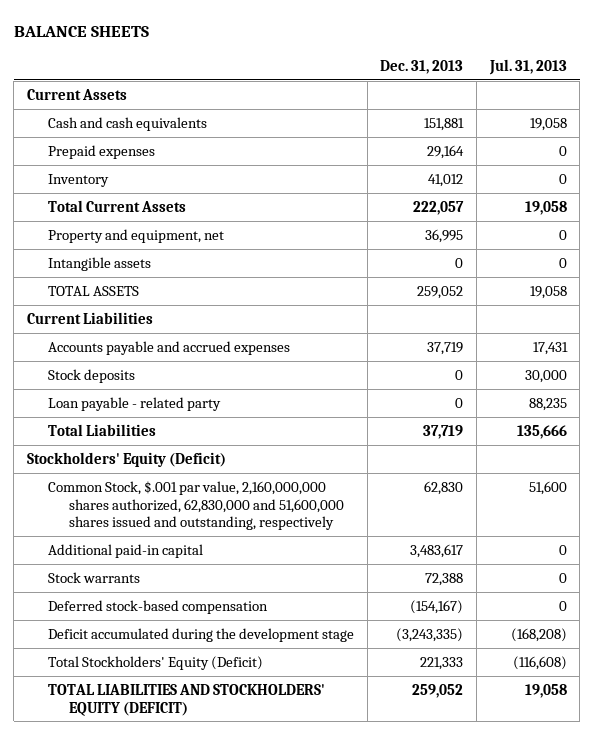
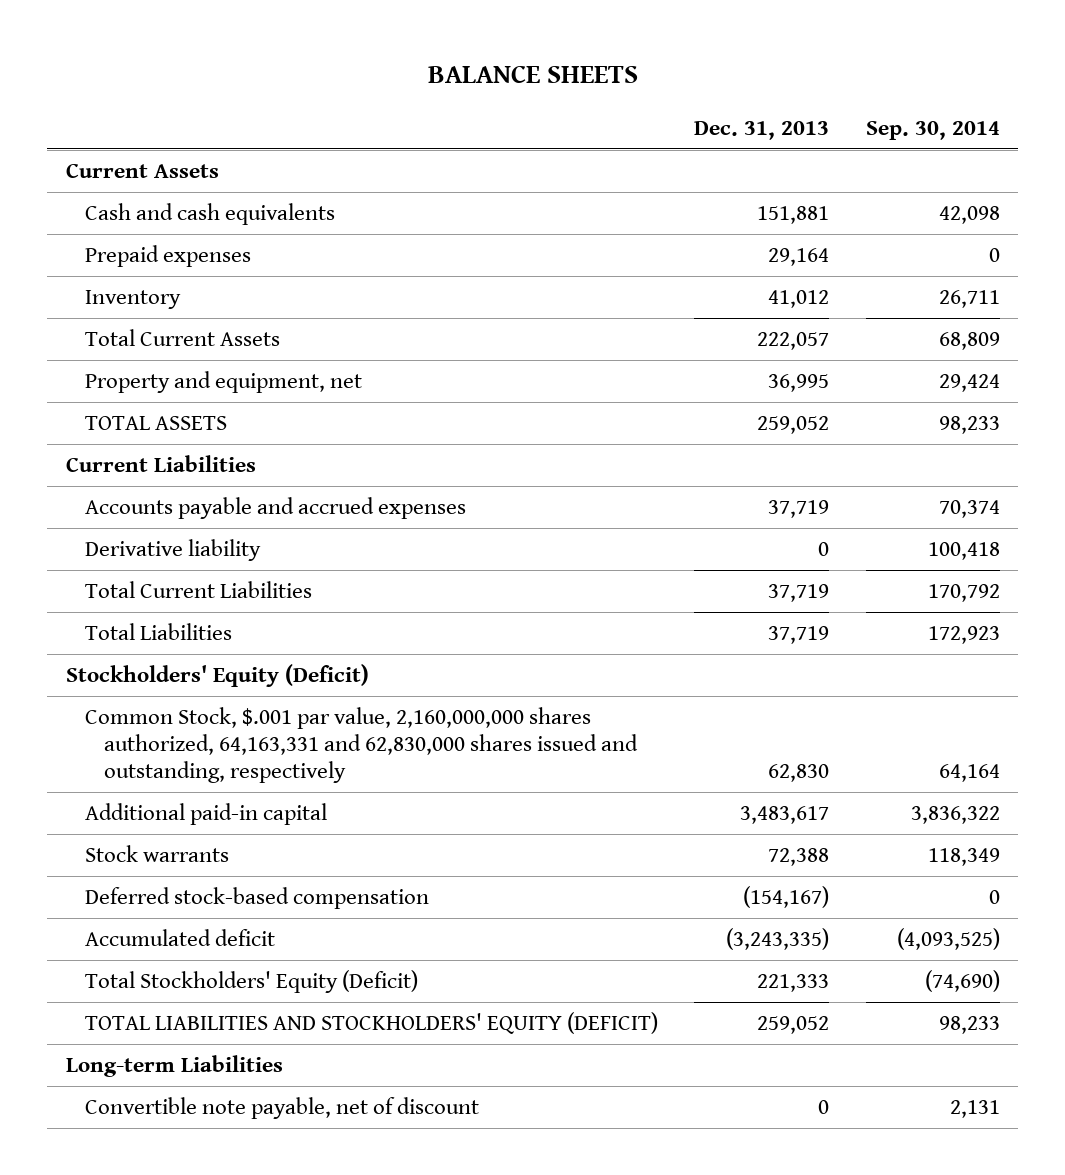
- | Dec. 31, 2013 | Jul. 31, 2013
+ | Dec. 31, 2013 | Sep. 30, 2014
- Intangible assets | 0 | 0
- Stock deposits | 0 | 30,000
- Loan payable - related party | 0 | 88,235
+ Derivative liability | 0 | 100,418
+ Total Current Liabilities | 37,719 | 170,792
- Common Stock, $.001 par value, 2,160,000,000 shares authorized, 62,830,000 and 51,600,000 shares issued and outstanding, respectively | 62,830 | 51,600
+ Common Stock, $.001 par value, 2,160,000,000 shares authorized, 64,163,331 and 62,830,000 shares issued and outstanding, respectively | 62,830 | 64,164
- Deficit accumulated during the development stage | (3,243,335) | (168,208)
+ Accumulated deficit | (3,243,335) | (4,093,525)
+ Long-term Liabilities
+ Convertible note payable, net of discount | 0 | 2,131

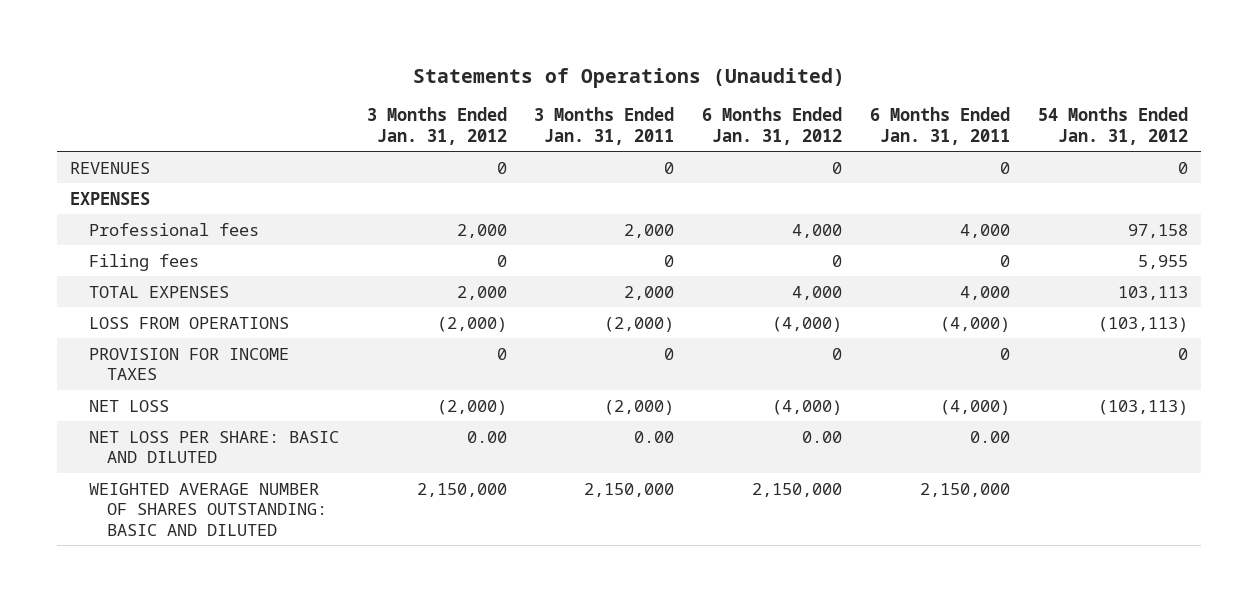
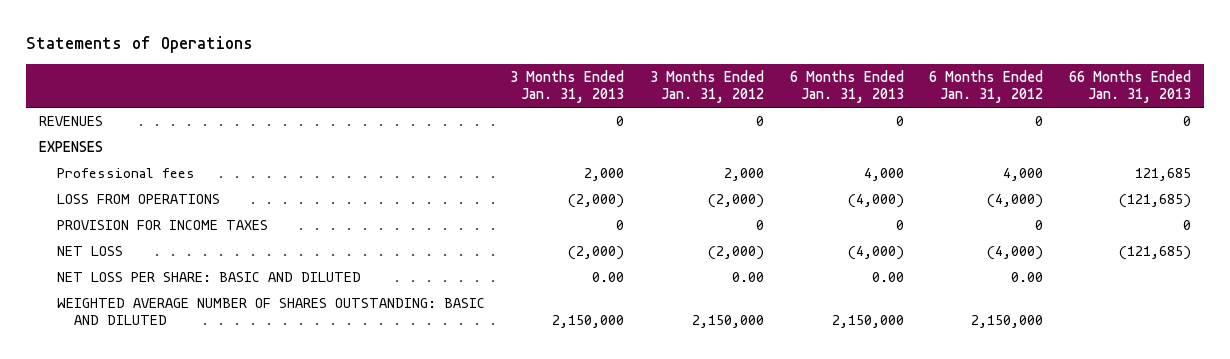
- Statements of Operations (Unaudited)
+ Statements of Operations
- | 3 Months Ended Jan. 31, 2012 | 3 Months Ended Jan. 31, 2011 | 6 Months Ended Jan. 31, 2012 | 6 Months Ended Jan. 31, 2011 | 54 Months Ended Jan. 31, 2012
+ | 3 Months Ended Jan. 31, 2013 | 3 Months Ended Jan. 31, 2012 | 6 Months Ended Jan. 31, 2013 | 6 Months Ended Jan. 31, 2012 | 66 Months Ended Jan. 31, 2013
- Filing fees | 0 | 0 | 0 | 0 | 5,955
- TOTAL EXPENSES | 2,000 | 2,000 | 4,000 | 4,000 | 103,113

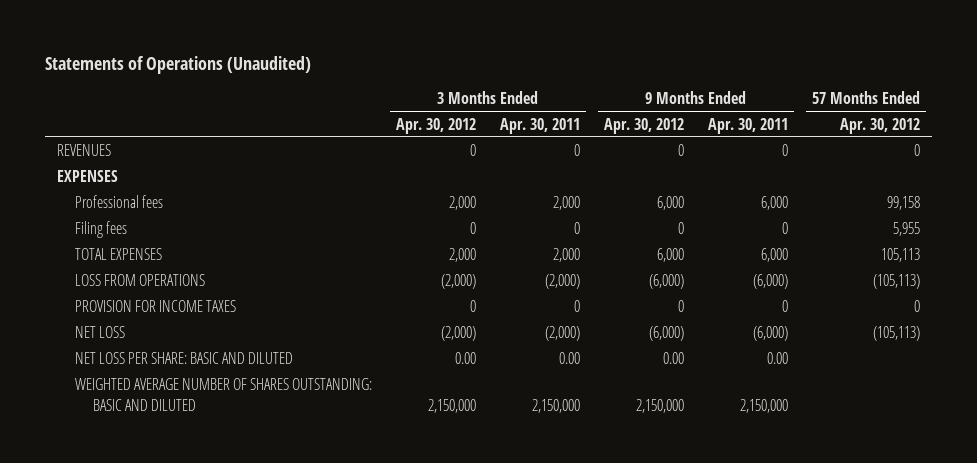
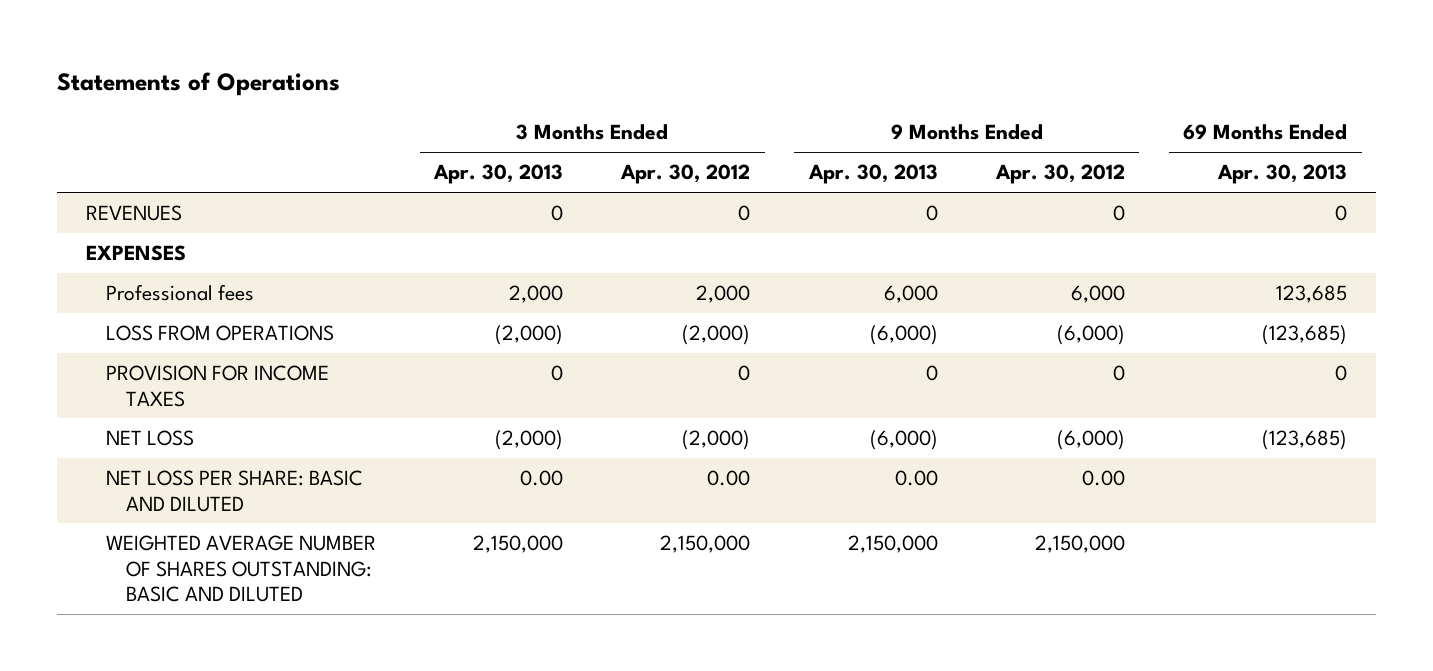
- Statements of Operations (Unaudited)
+ Statements of Operations
- | 3 Months Ended Apr. 30, 2012 | 3 Months Ended Apr. 30, 2011 | 9 Months Ended Apr. 30, 2012 | 9 Months Ended Apr. 30, 2011 | 57 Months Ended Apr. 30, 2012
+ | 3 Months Ended Apr. 30, 2013 | 3 Months Ended Apr. 30, 2012 | 9 Months Ended Apr. 30, 2013 | 9 Months Ended Apr. 30, 2012 | 69 Months Ended Apr. 30, 2013
- Filing fees | 0 | 0 | 0 | 0 | 5,955
- TOTAL EXPENSES | 2,000 | 2,000 | 6,000 | 6,000 | 105,113

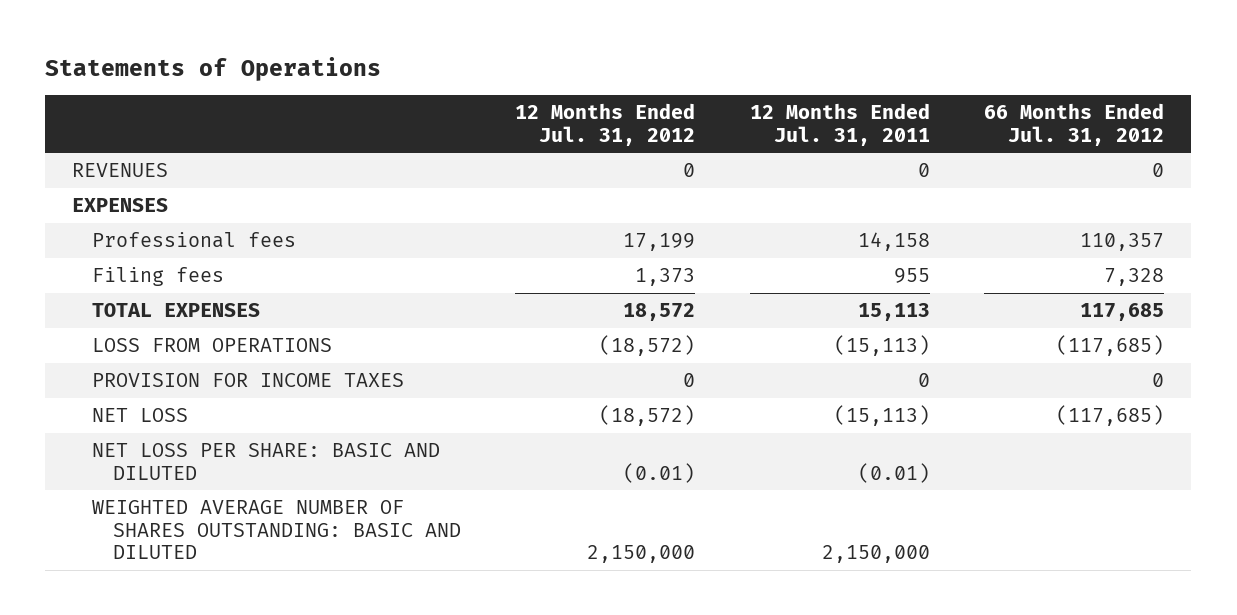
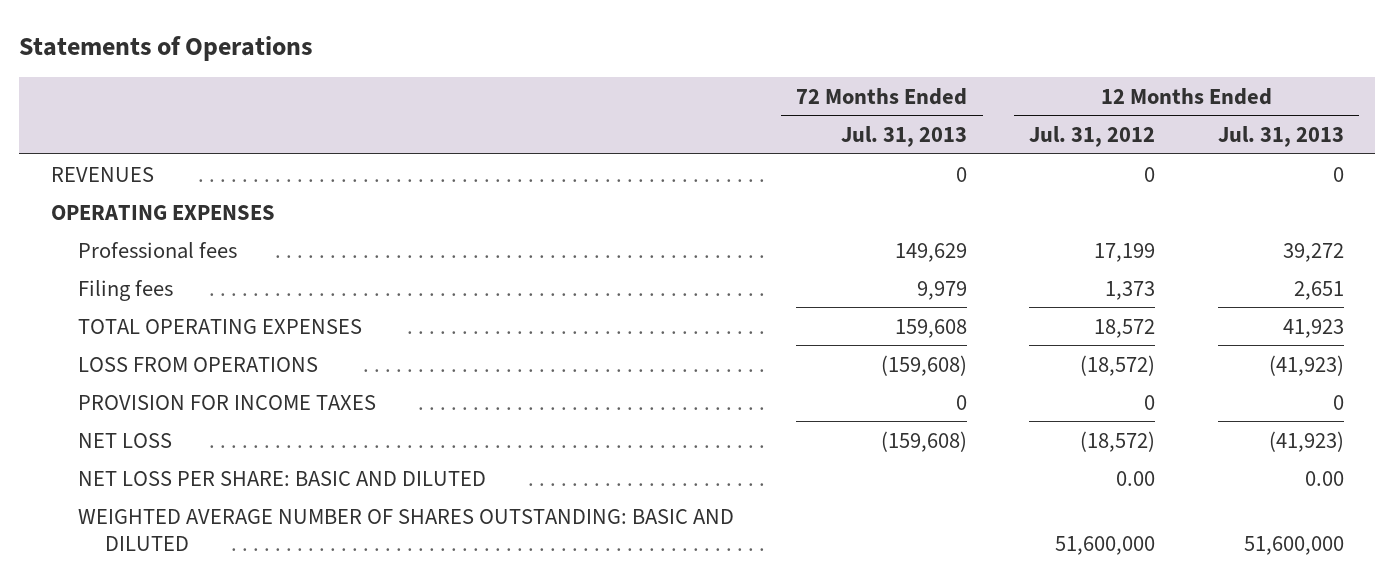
- | 12 Months Ended Jul. 31, 2012 | 12 Months Ended Jul. 31, 2011 | 66 Months Ended Jul. 31, 2012
+ | 72 Months Ended Jul. 31, 2013 | 12 Months Ended Jul. 31, 2012 | 12 Months Ended Jul. 31, 2013
- EXPENSES
+ OPERATING EXPENSES
- TOTAL EXPENSES | 18,572 | 15,113 | 117,685
+ TOTAL OPERATING EXPENSES | 159,608 | 18,572 | 41,923
- NET LOSS PER SHARE: BASIC AND DILUTED | (0.01) | (0.01) |
- WEIGHTED AVERAGE NUMBER OF SHARES OUTSTANDING: BASIC AND DILUTED | 2,150,000 | 2,150,000 |
+ NET LOSS PER SHARE: BASIC AND DILUTED | | 0.00 | 0.00
+ WEIGHTED AVERAGE NUMBER OF SHARES OUTSTANDING: BASIC AND DILUTED | | 51,600,000 | 51,600,000

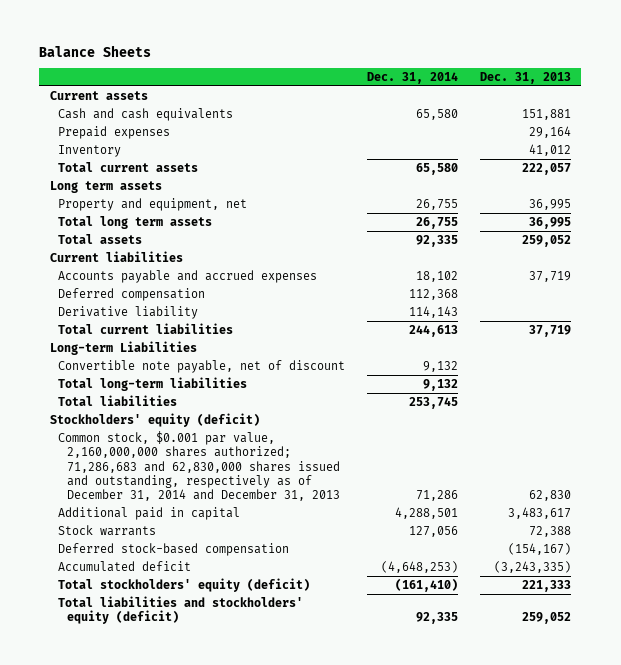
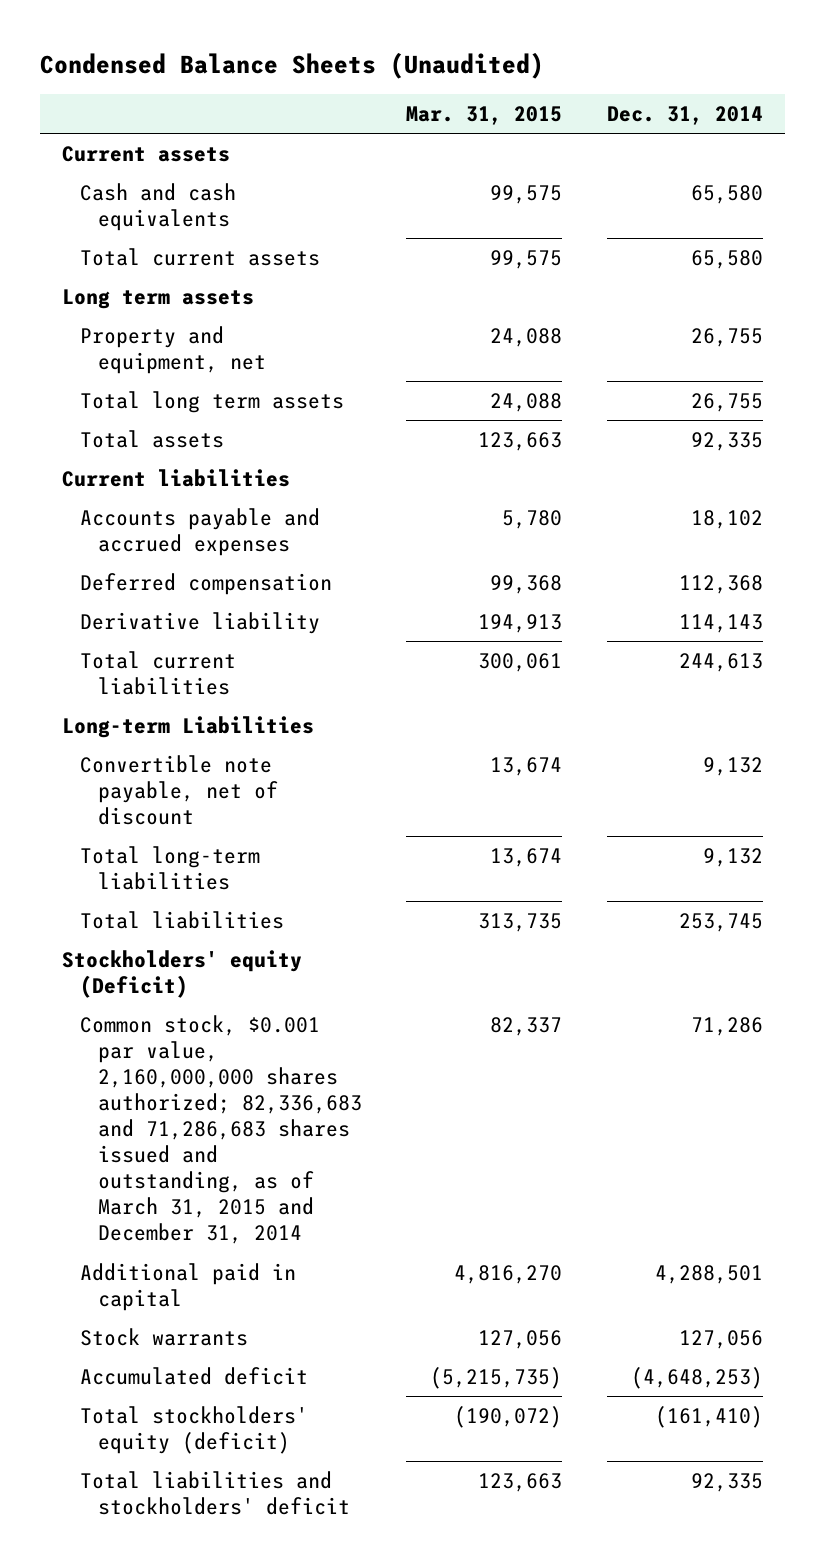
- Balance Sheets
+ Condensed Balance Sheets (Unaudited)
- | Dec. 31, 2014 | Dec. 31, 2013
+ | Mar. 31, 2015 | Dec. 31, 2014
- Prepaid expenses | | 29,164
- Inventory | | 41,012
- Stockholders' equity (deficit)
- Common stock, $0.001 par value, 2,160,000,000 shares authorized; 71,286,683 and 62,830,000 shares issued and outstanding, respectively as of December 31, 2014 and December 31, 2013 | 71,286 | 62,830
+ Stockholders' equity (Deficit)
+ Common stock, $0.001 par value, 2,160,000,000 shares authorized; 82,336,683 and 71,286,683 shares issued and outstanding, as of March 31, 2015 and December 31, 2014 | 82,337 | 71,286
- Deferred stock-based compensation | | (154,167)
- Total liabilities and stockholders' equity (deficit) | 92,335 | 259,052
+ Total liabilities and stockholders' deficit | 123,663 | 92,335

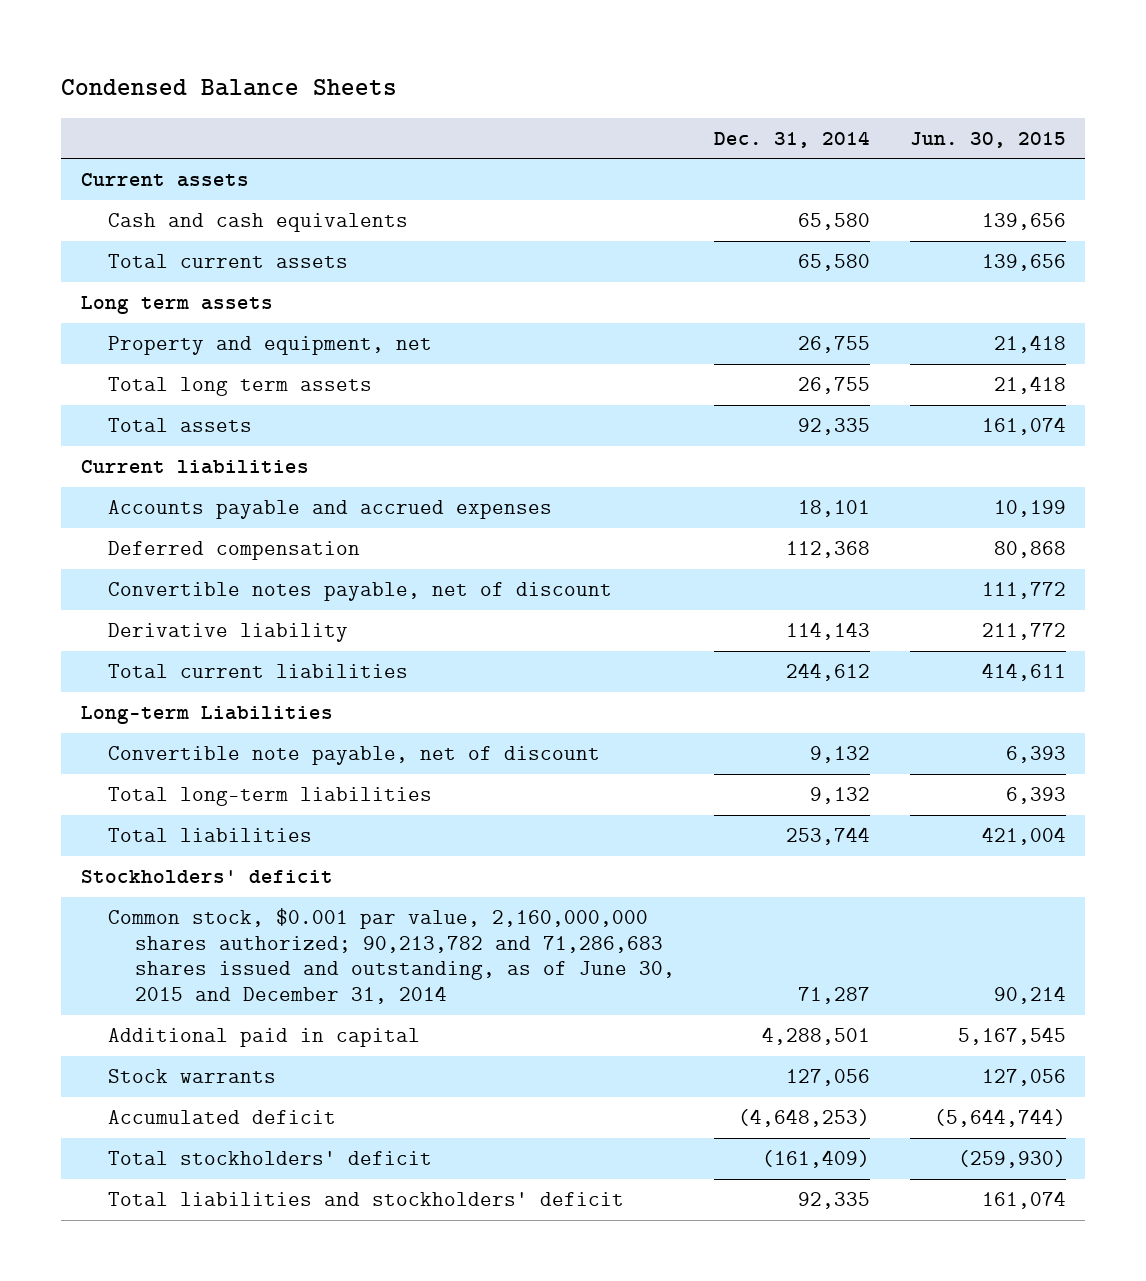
- Condensed Balance Sheets (Unaudited)
+ Condensed Balance Sheets
- | Mar. 31, 2015 | Dec. 31, 2014
+ | Dec. 31, 2014 | Jun. 30, 2015
- Accounts payable and accrued expenses | 5,780 | 18,102
+ Accounts payable and accrued expenses | 18,101 | 10,199
+ Convertible notes payable, net of discount | | 111,772
- Total current liabilities | 300,061 | 244,613
+ Total current liabilities | 244,612 | 414,611
- Total liabilities | 313,735 | 253,745
- Stockholders' equity (Deficit)
- Common stock, $0.001 par value, 2,160,000,000 shares authorized; 82,336,683 and 71,286,683 shares issued and outstanding, as of March 31, 2015 and December 31, 2014 | 82,337 | 71,286
+ Total liabilities | 253,744 | 421,004
+ Stockholders' deficit
+ Common stock, $0.001 par value, 2,160,000,000 shares authorized; 90,213,782 and 71,286,683 shares issued and outstanding, as of June 30, 2015 and December 31, 2014 | 71,287 | 90,214
- Total stockholders' equity (deficit) | (190,072) | (161,410)
+ Total stockholders' deficit | (161,409) | (259,930)

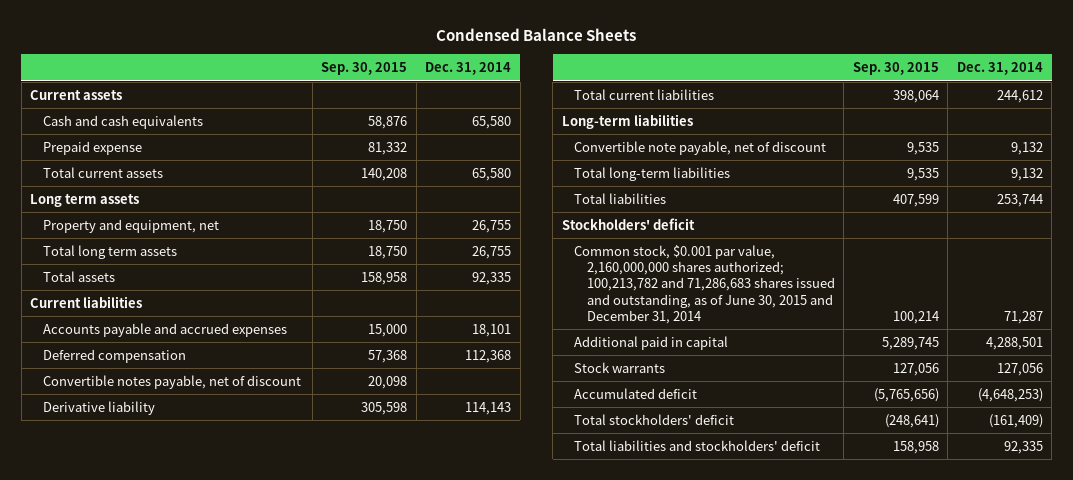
- | Dec. 31, 2014 | Jun. 30, 2015
+ | Sep. 30, 2015 | Dec. 31, 2014
+ Prepaid expense | 81,332 |
- Long-term Liabilities
+ Long-term liabilities
- Common stock, $0.001 par value, 2,160,000,000 shares authorized; 90,213,782 and 71,286,683 shares issued and outstanding, as of June 30, 2015 and December 31, 2014 | 71,287 | 90,214
+ Common stock, $0.001 par value, 2,160,000,000 shares authorized; 100,213,782 and 71,286,683 shares issued and outstanding, as of June 30, 2015 and December 31, 2014 | 100,214 | 71,287

